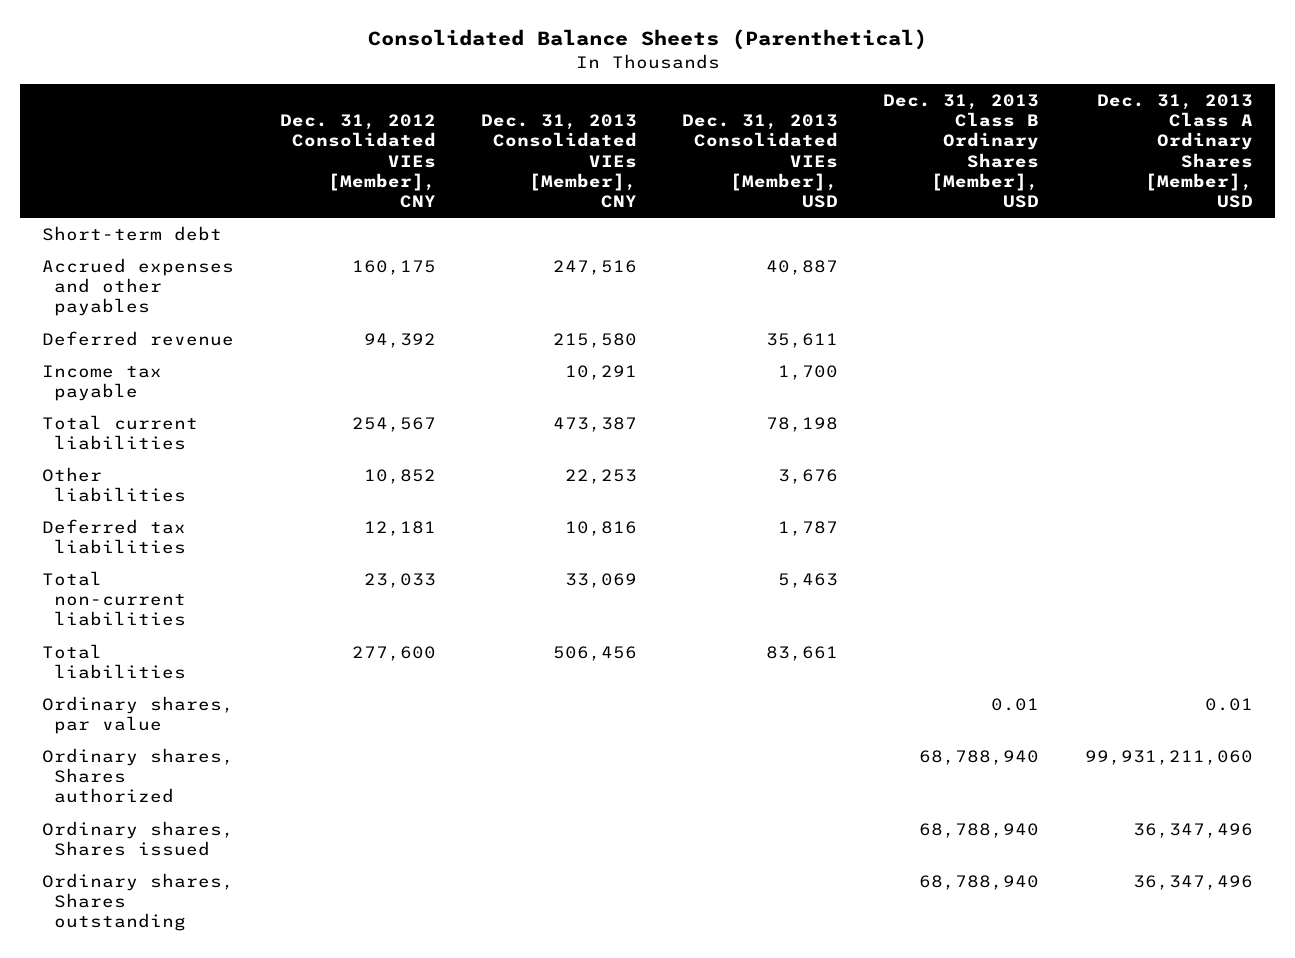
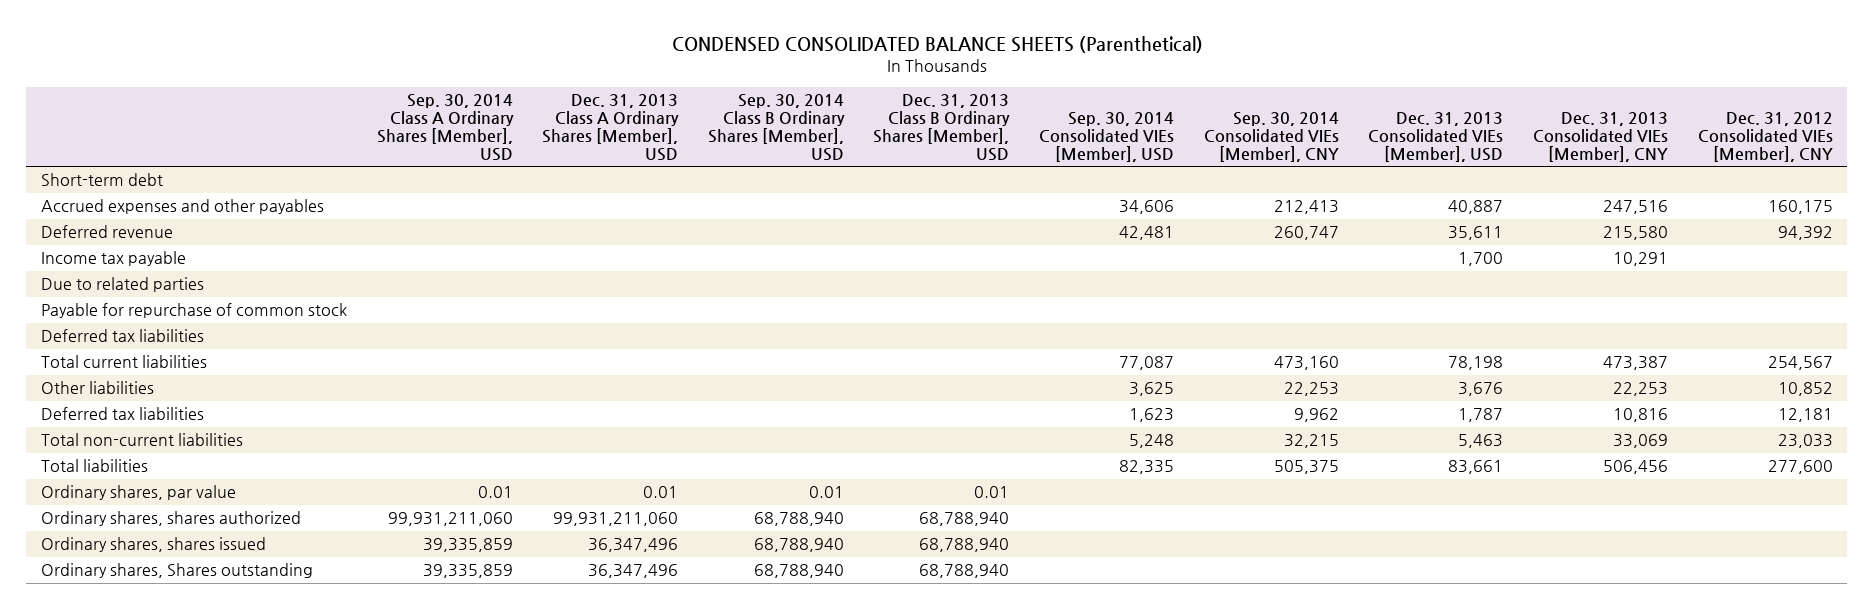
- Consolidated Balance Sheets (Parenthetical)
+ CONDENSED CONSOLIDATED BALANCE SHEETS (Parenthetical)
- | Dec. 31, 2012 Consolidated VIEs [Member], CNY | Dec. 31, 2013 Consolidated VIEs [Member], CNY | Dec. 31, 2013 Consolidated VIEs [Member], USD | Dec. 31, 2013 Class B Ordinary Shares [Member], USD | Dec. 31, 2013 Class A Ordinary Shares [Member], USD
+ | Sep. 30, 2014 Class A Ordinary Shares [Member], USD | Dec. 31, 2013 Class A Ordinary Shares [Member], USD | Sep. 30, 2014 Class B Ordinary Shares [Member], USD | Dec. 31, 2013 Class B Ordinary Shares [Member], USD | Sep. 30, 2014 Consolidated VIEs [Member], USD | Sep. 30, 2014 Consolidated VIEs [Member], CNY | Dec. 31, 2013 Consolidated VIEs [Member], USD | Dec. 31, 2013 Consolidated VIEs [Member], CNY | Dec. 31, 2012 Consolidated VIEs [Member], CNY
+ Due to related parties
+ Payable for repurchase of common stock
+ Deferred tax liabilities
- Ordinary shares, Shares authorized | | | | 68,788,940 | 99,931,211,060
- Ordinary shares, Shares issued | | | | 68,788,940 | 36,347,496
+ Ordinary shares, shares authorized | 99,931,211,060 | 99,931,211,060 | 68,788,940 | 68,788,940 | | | | |
+ Ordinary shares, shares issued | 39,335,859 | 36,347,496 | 68,788,940 | 68,788,940 | | | | |

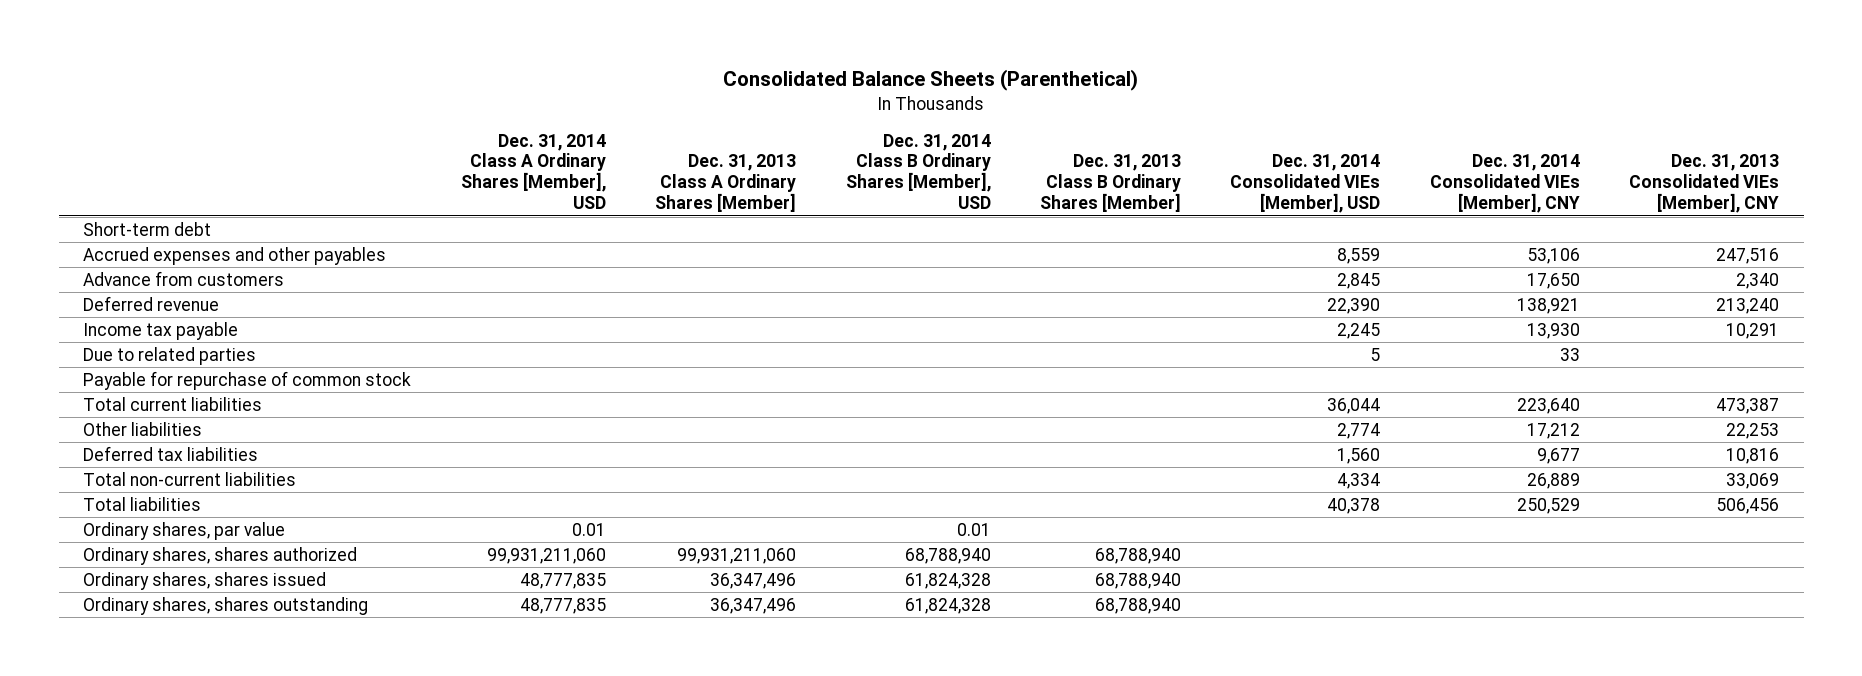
- CONDENSED CONSOLIDATED BALANCE SHEETS (Parenthetical)
+ Consolidated Balance Sheets (Parenthetical)
- | Sep. 30, 2014 Class A Ordinary Shares [Member], USD | Dec. 31, 2013 Class A Ordinary Shares [Member], USD | Sep. 30, 2014 Class B Ordinary Shares [Member], USD | Dec. 31, 2013 Class B Ordinary Shares [Member], USD | Sep. 30, 2014 Consolidated VIEs [Member], USD | Sep. 30, 2014 Consolidated VIEs [Member], CNY | Dec. 31, 2013 Consolidated VIEs [Member], USD | Dec. 31, 2013 Consolidated VIEs [Member], CNY | Dec. 31, 2012 Consolidated VIEs [Member], CNY
+ | Dec. 31, 2014 Class A Ordinary Shares [Member], USD | Dec. 31, 2013 Class A Ordinary Shares [Member] | Dec. 31, 2014 Class B Ordinary Shares [Member], USD | Dec. 31, 2013 Class B Ordinary Shares [Member] | Dec. 31, 2014 Consolidated VIEs [Member], USD | Dec. 31, 2014 Consolidated VIEs [Member], CNY | Dec. 31, 2013 Consolidated VIEs [Member], CNY
- Deferred revenue | | | | | 42,481 | 260,747 | 35,611 | 215,580 | 94,392
+ Advance from customers | | | | | 2,845 | 17,650 | 2,340
+ Deferred revenue | | | | | 22,390 | 138,921 | 213,240
- Deferred tax liabilities
- Ordinary shares, Shares outstanding | 39,335,859 | 36,347,496 | 68,788,940 | 68,788,940 | | | | |
+ Ordinary shares, shares outstanding | 48,777,835 | 36,347,496 | 61,824,328 | 68,788,940 | | |

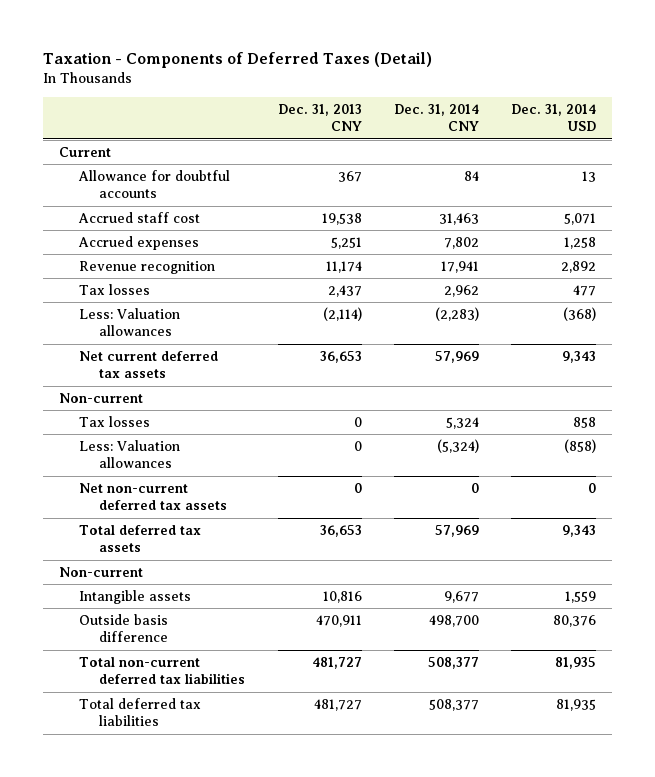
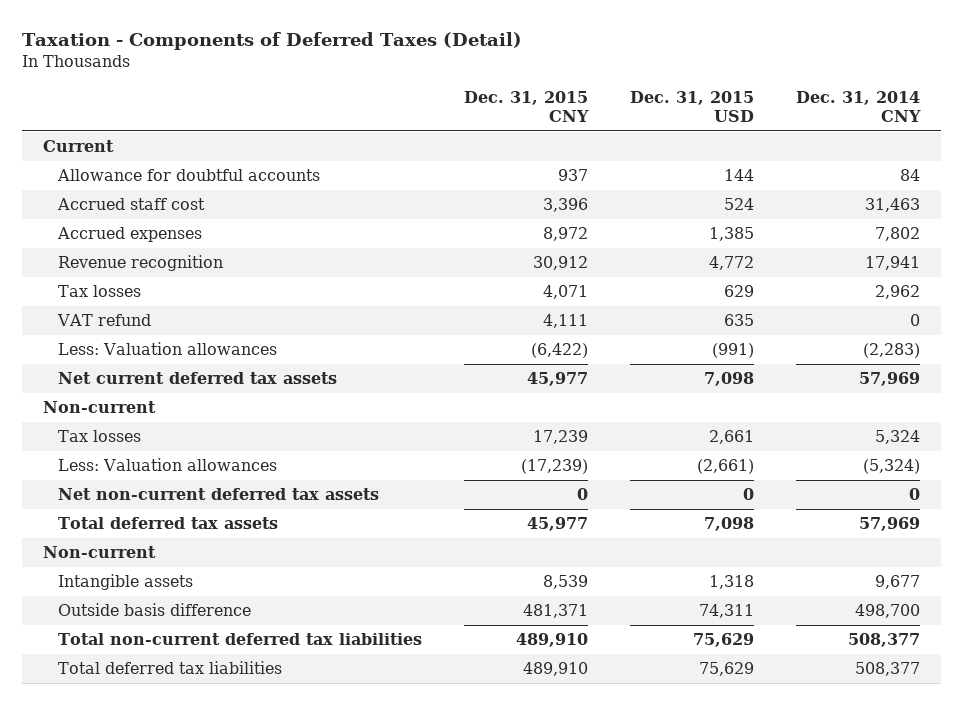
- | Dec. 31, 2013 CNY | Dec. 31, 2014 CNY | Dec. 31, 2014 USD
+ | Dec. 31, 2015 CNY | Dec. 31, 2015 USD | Dec. 31, 2014 CNY
+ VAT refund | 4,111 | 635 | 0

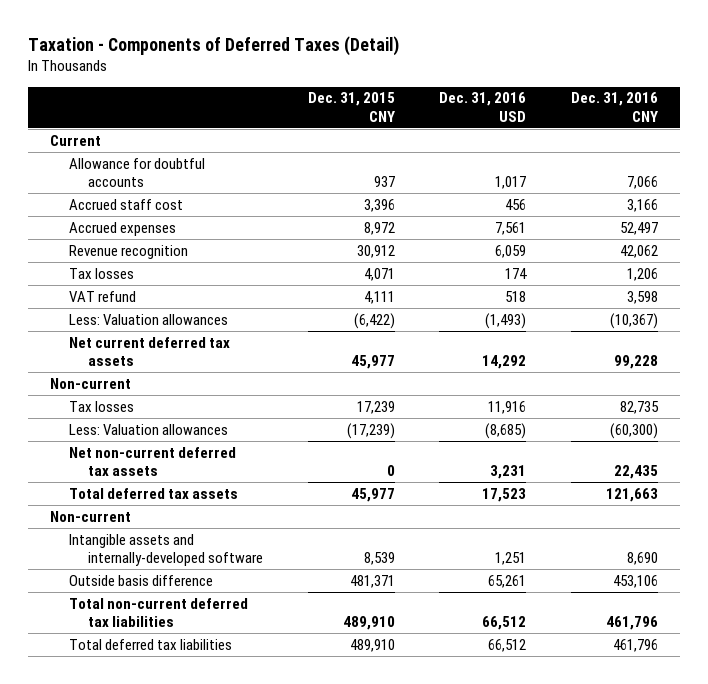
- | Dec. 31, 2015 CNY | Dec. 31, 2015 USD | Dec. 31, 2014 CNY
+ | Dec. 31, 2015 CNY | Dec. 31, 2016 USD | Dec. 31, 2016 CNY
- Intangible assets | 8,539 | 1,318 | 9,677
+ Intangible assets and internally-developed software | 8,539 | 1,251 | 8,690

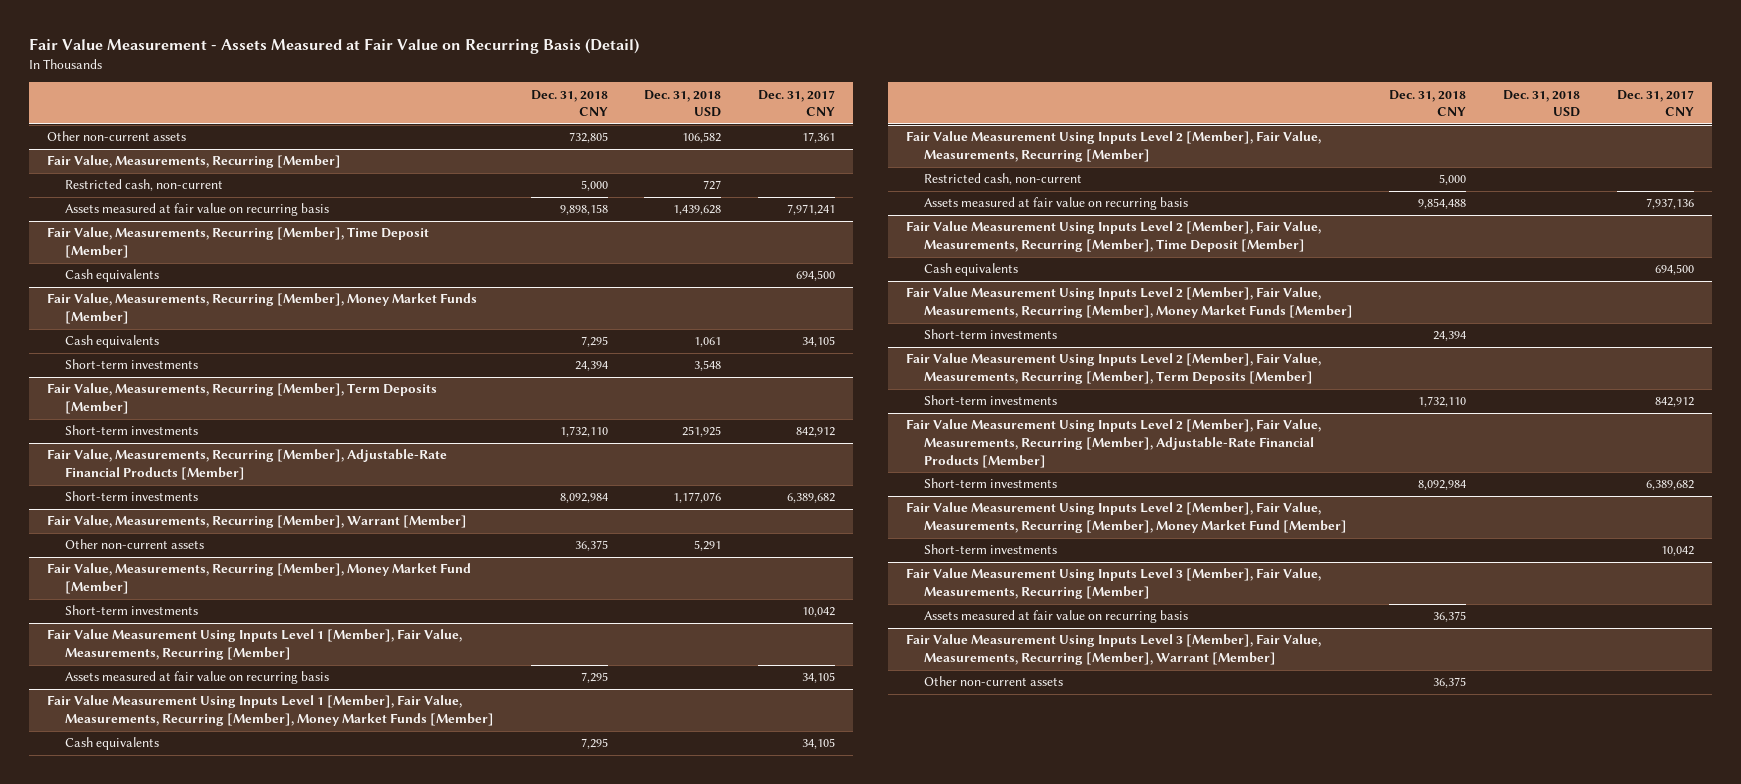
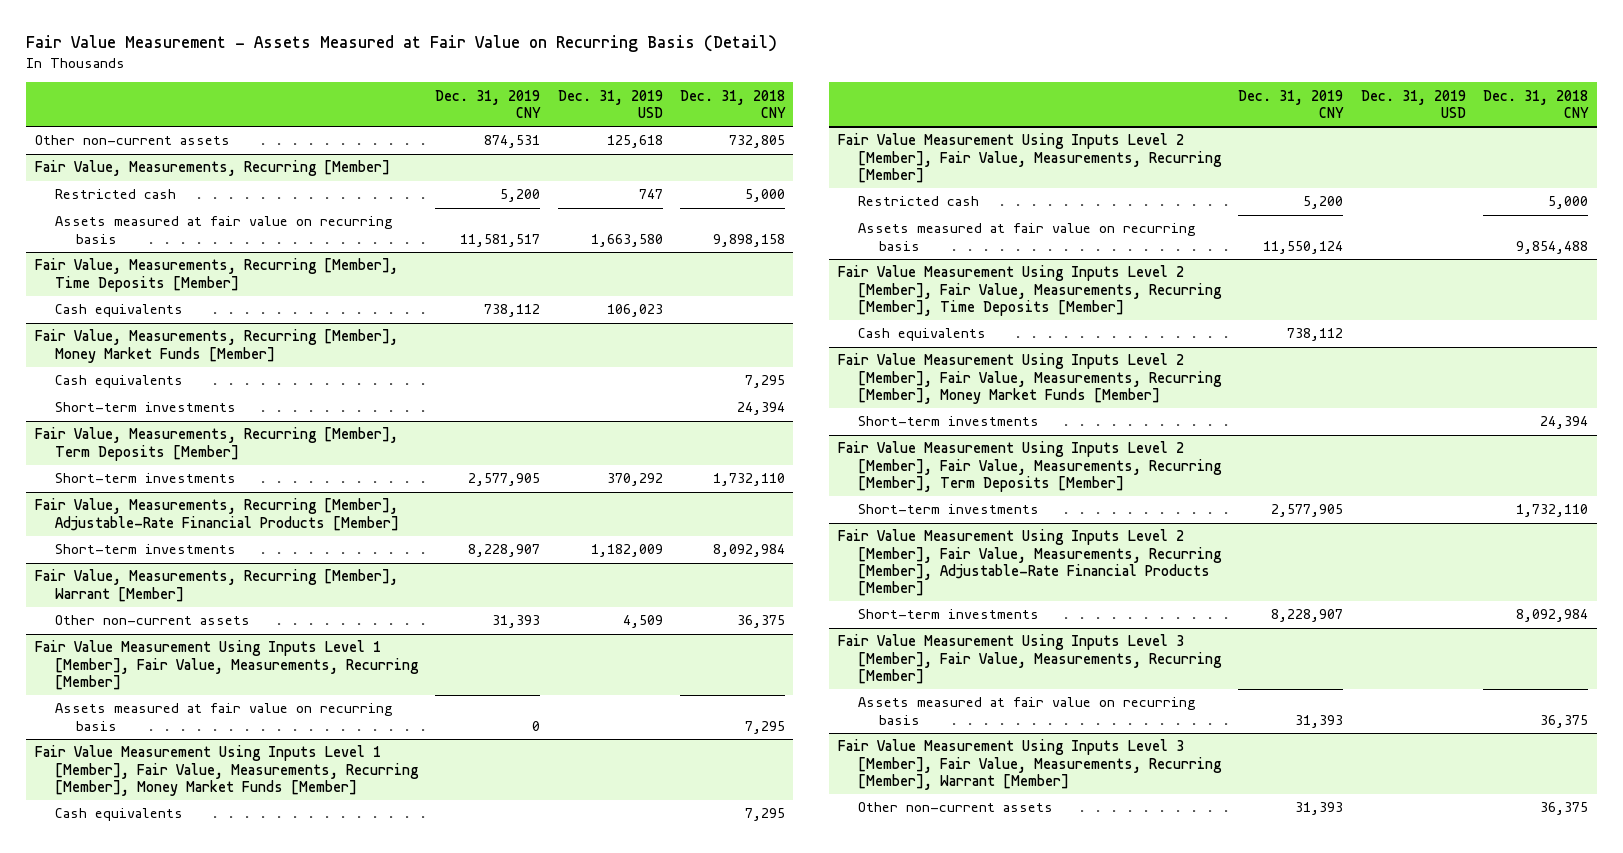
- | Dec. 31, 2018 CNY | Dec. 31, 2018 USD | Dec. 31, 2017 CNY
+ | Dec. 31, 2019 CNY | Dec. 31, 2019 USD | Dec. 31, 2018 CNY
@ Fair Value, Measurements, Recurring [Member]
- Restricted cash, non-current | 5,000 | 727 |
+ Restricted cash | 5,200 | 747 | 5,000
- Fair Value, Measurements, Recurring [Member], Time Deposit [Member]
+ Fair Value, Measurements, Recurring [Member], Time Deposits [Member]
- Fair Value, Measurements, Recurring [Member], Money Market Fund [Member]
- Short-term investments | | | 10,042
@ Fair Value Measurement Using Inputs Level 2 [Member], Fair Value, Measurements, Recurring [Member]
- Restricted cash, non-current | 5,000 | |
+ Restricted cash | 5,200 | | 5,000
- Fair Value Measurement Using Inputs Level 2 [Member], Fair Value, Measurements, Recurring [Member], Time Deposit [Member]
+ Fair Value Measurement Using Inputs Level 2 [Member], Fair Value, Measurements, Recurring [Member], Time Deposits [Member]
- Fair Value Measurement Using Inputs Level 2 [Member], Fair Value, Measurements, Recurring [Member], Money Market Fund [Member]
- Short-term investments | | | 10,042

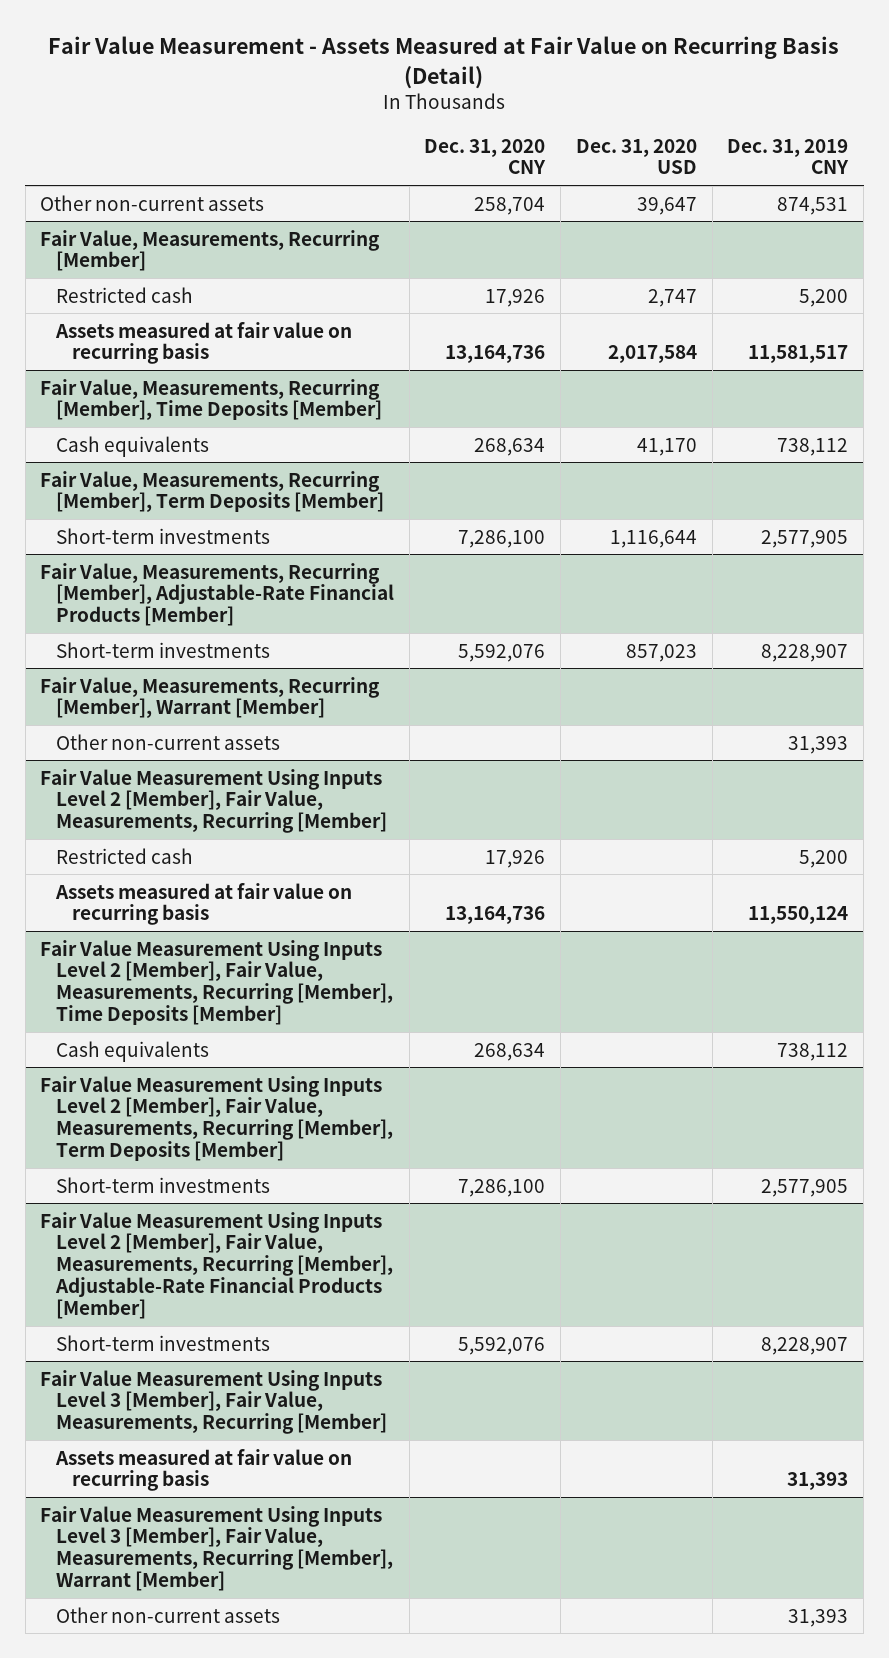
- | Dec. 31, 2019 CNY | Dec. 31, 2019 USD | Dec. 31, 2018 CNY
+ | Dec. 31, 2020 CNY | Dec. 31, 2020 USD | Dec. 31, 2019 CNY
- Fair Value, Measurements, Recurring [Member], Money Market Funds [Member]
- Cash equivalents | | | 7,295
- Short-term investments | | | 24,394
- Fair Value Measurement Using Inputs Level 1 [Member], Fair Value, Measurements, Recurring [Member]
- Assets measured at fair value on recurring basis | 0 | | 7,295
- Fair Value Measurement Using Inputs Level 1 [Member], Fair Value, Measurements, Recurring [Member], Money Market Funds [Member]
- Cash equivalents | | | 7,295
- Fair Value Measurement Using Inputs Level 2 [Member], Fair Value, Measurements, Recurring [Member], Money Market Funds [Member]
- Short-term investments | | | 24,394

